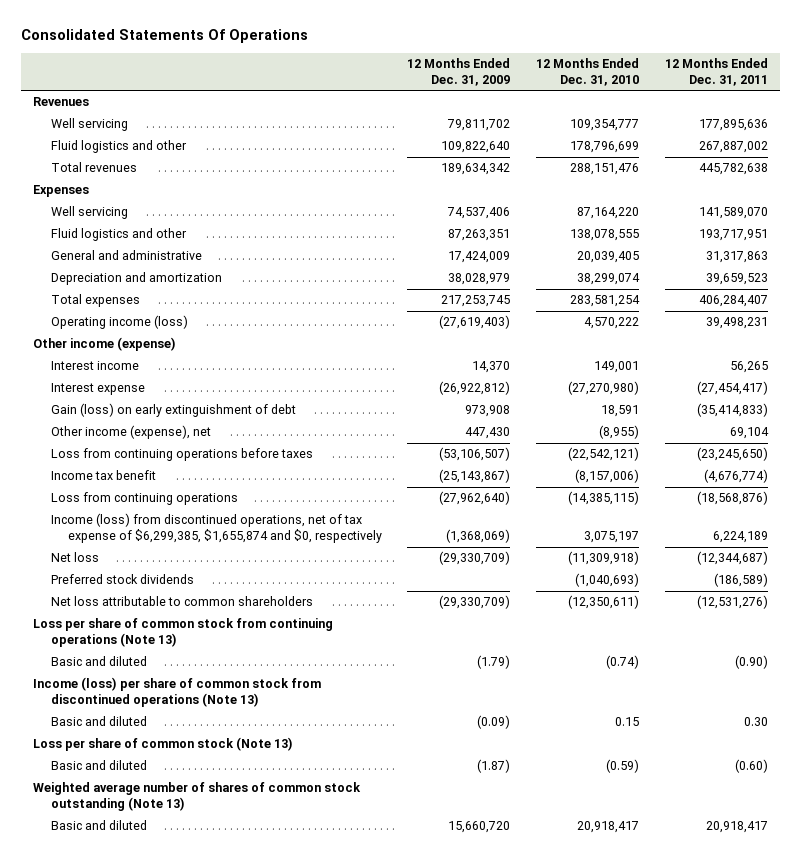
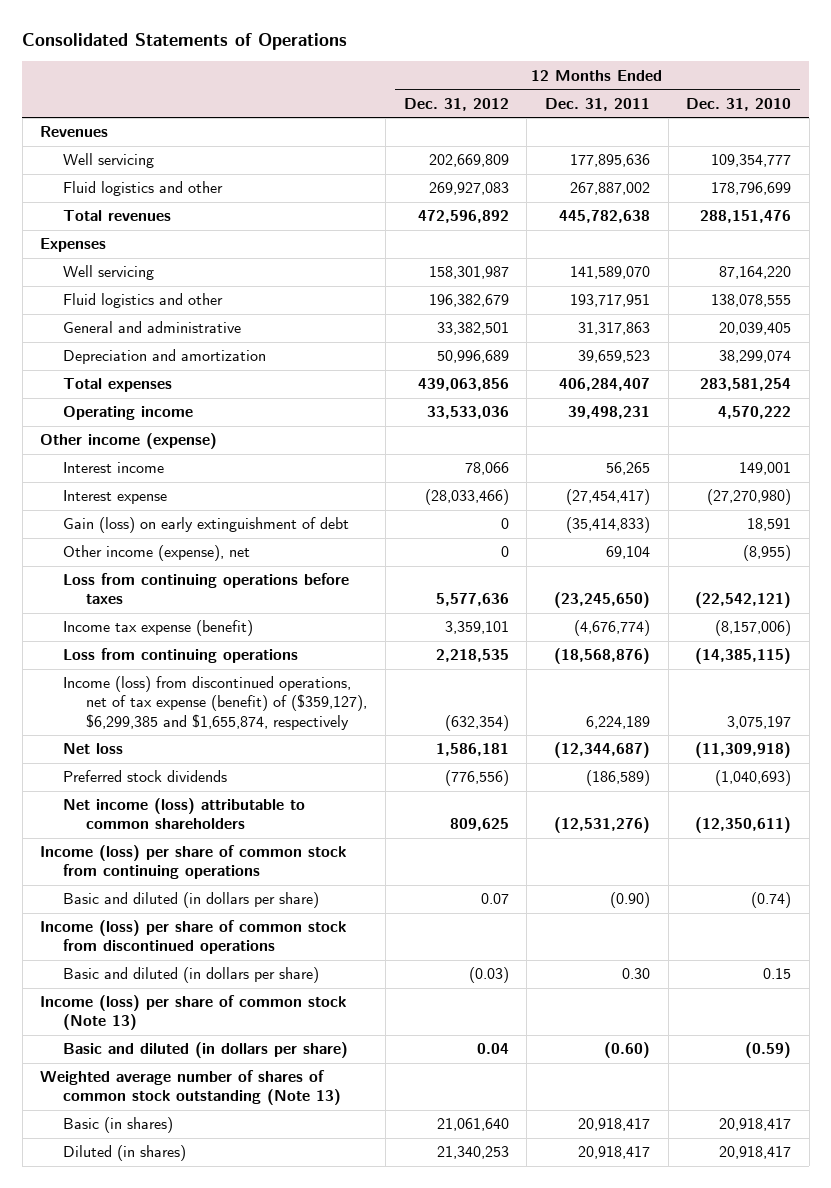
- Consolidated Statements Of Operations
+ Consolidated Statements of Operations
- | 12 Months Ended Dec. 31, 2009 | 12 Months Ended Dec. 31, 2010 | 12 Months Ended Dec. 31, 2011
+ | 12 Months Ended Dec. 31, 2012 | 12 Months Ended Dec. 31, 2011 | 12 Months Ended Dec. 31, 2010
- Operating income (loss) | (27,619,403) | 4,570,222 | 39,498,231
+ Operating income | 33,533,036 | 39,498,231 | 4,570,222
- Income tax benefit | (25,143,867) | (8,157,006) | (4,676,774)
+ Income tax expense (benefit) | 3,359,101 | (4,676,774) | (8,157,006)
- Income (loss) from discontinued operations, net of tax expense of $6,299,385, $1,655,874 and $0, respectively | (1,368,069) | 3,075,197 | 6,224,189
+ Income (loss) from discontinued operations, net of tax expense (benefit) of ($359,127), $6,299,385 and $1,655,874, respectively | (632,354) | 6,224,189 | 3,075,197
- Net loss attributable to common shareholders | (29,330,709) | (12,350,611) | (12,531,276)
- Loss per share of common stock from continuing operations (Note 13)
- Basic and diluted | (1.79) | (0.74) | (0.90)
- Income (loss) per share of common stock from discontinued operations (Note 13)
- Basic and diluted | (0.09) | 0.15 | 0.30
- Loss per share of common stock (Note 13)
- Basic and diluted | (1.87) | (0.59) | (0.60)
+ Net income (loss) attributable to common shareholders | 809,625 | (12,531,276) | (12,350,611)
+ Income (loss) per share of common stock from continuing operations
+ Basic and diluted (in dollars per share) | 0.07 | (0.90) | (0.74)
+ Income (loss) per share of common stock from discontinued operations
+ Basic and diluted (in dollars per share) | (0.03) | 0.30 | 0.15
+ Income (loss) per share of common stock (Note 13)
+ Basic and diluted (in dollars per share) | 0.04 | (0.60) | (0.59)
- Basic and diluted | 15,660,720 | 20,918,417 | 20,918,417
+ Basic (in shares) | 21,061,640 | 20,918,417 | 20,918,417
+ Diluted (in shares) | 21,340,253 | 20,918,417 | 20,918,417

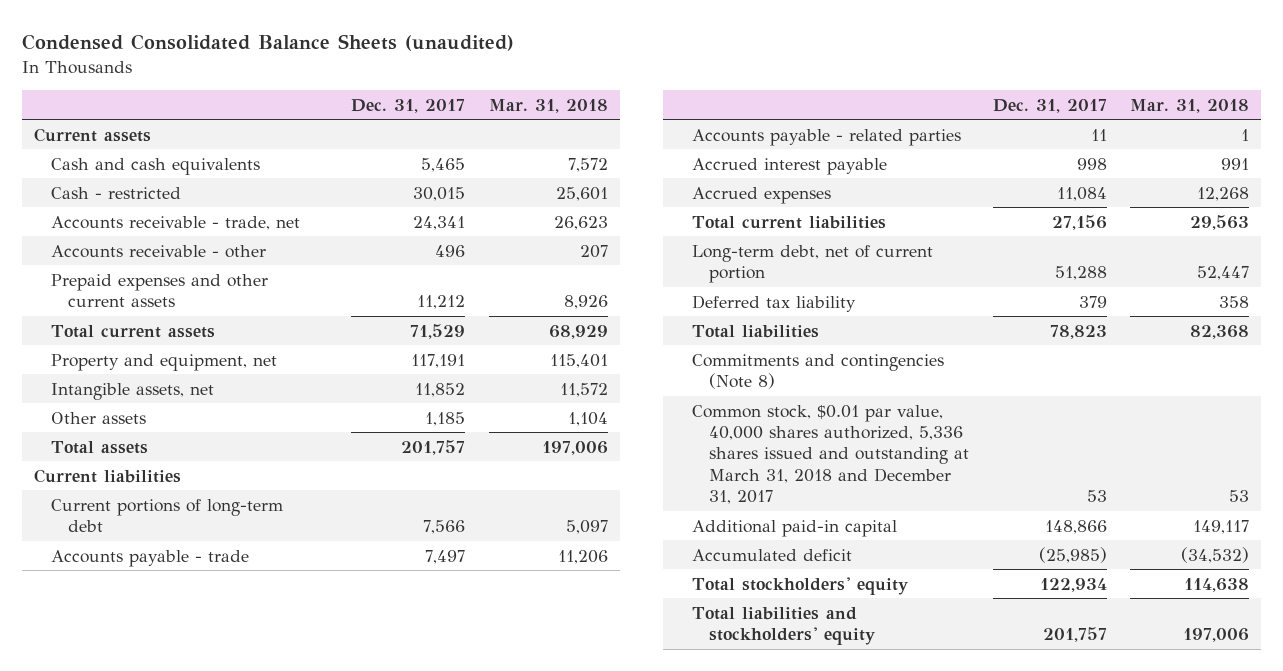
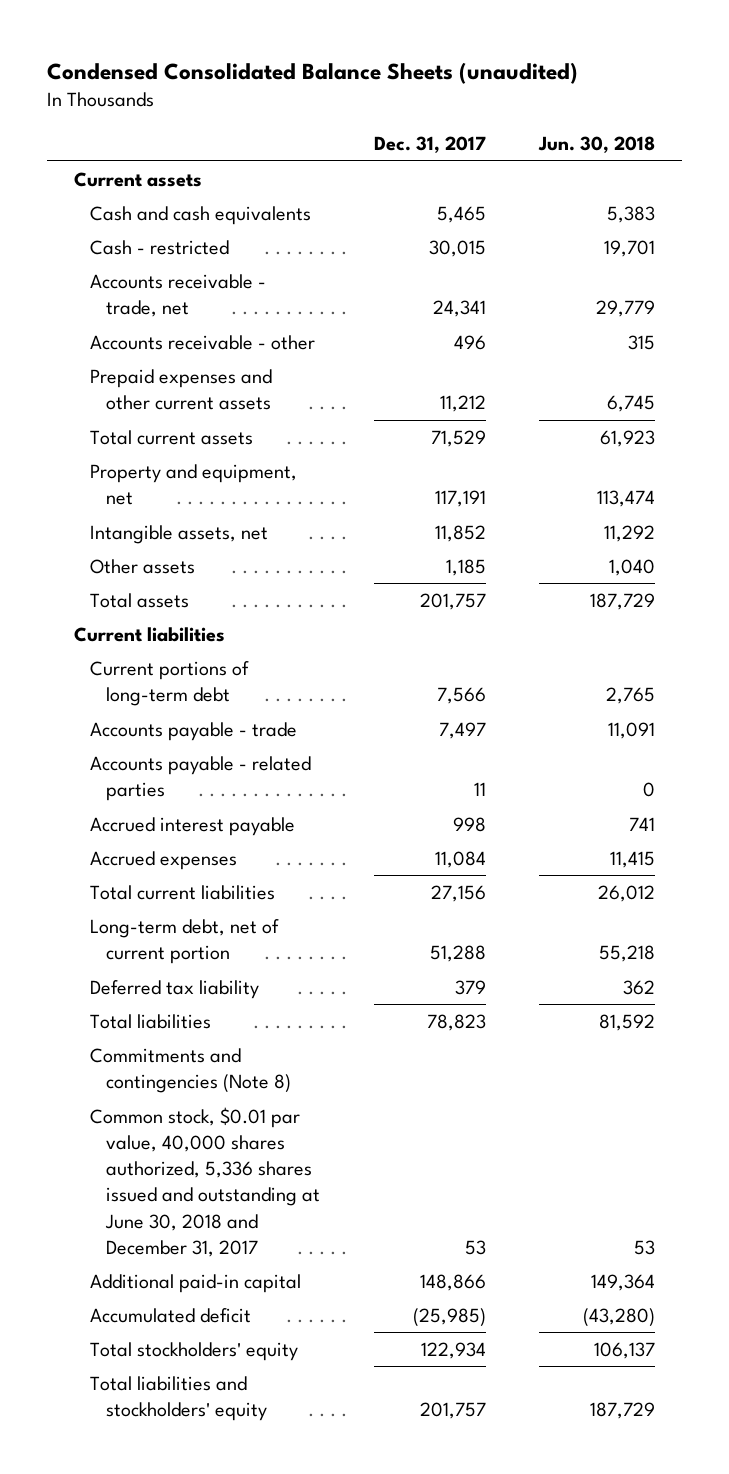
- | Dec. 31, 2017 | Mar. 31, 2018
+ | Dec. 31, 2017 | Jun. 30, 2018
- Common stock, $0.01 par value, 40,000 shares authorized, 5,336 shares issued and outstanding at March 31, 2018 and December 31, 2017 | 53 | 53
+ Common stock, $0.01 par value, 40,000 shares authorized, 5,336 shares issued and outstanding at June 30, 2018 and December 31, 2017 | 53 | 53

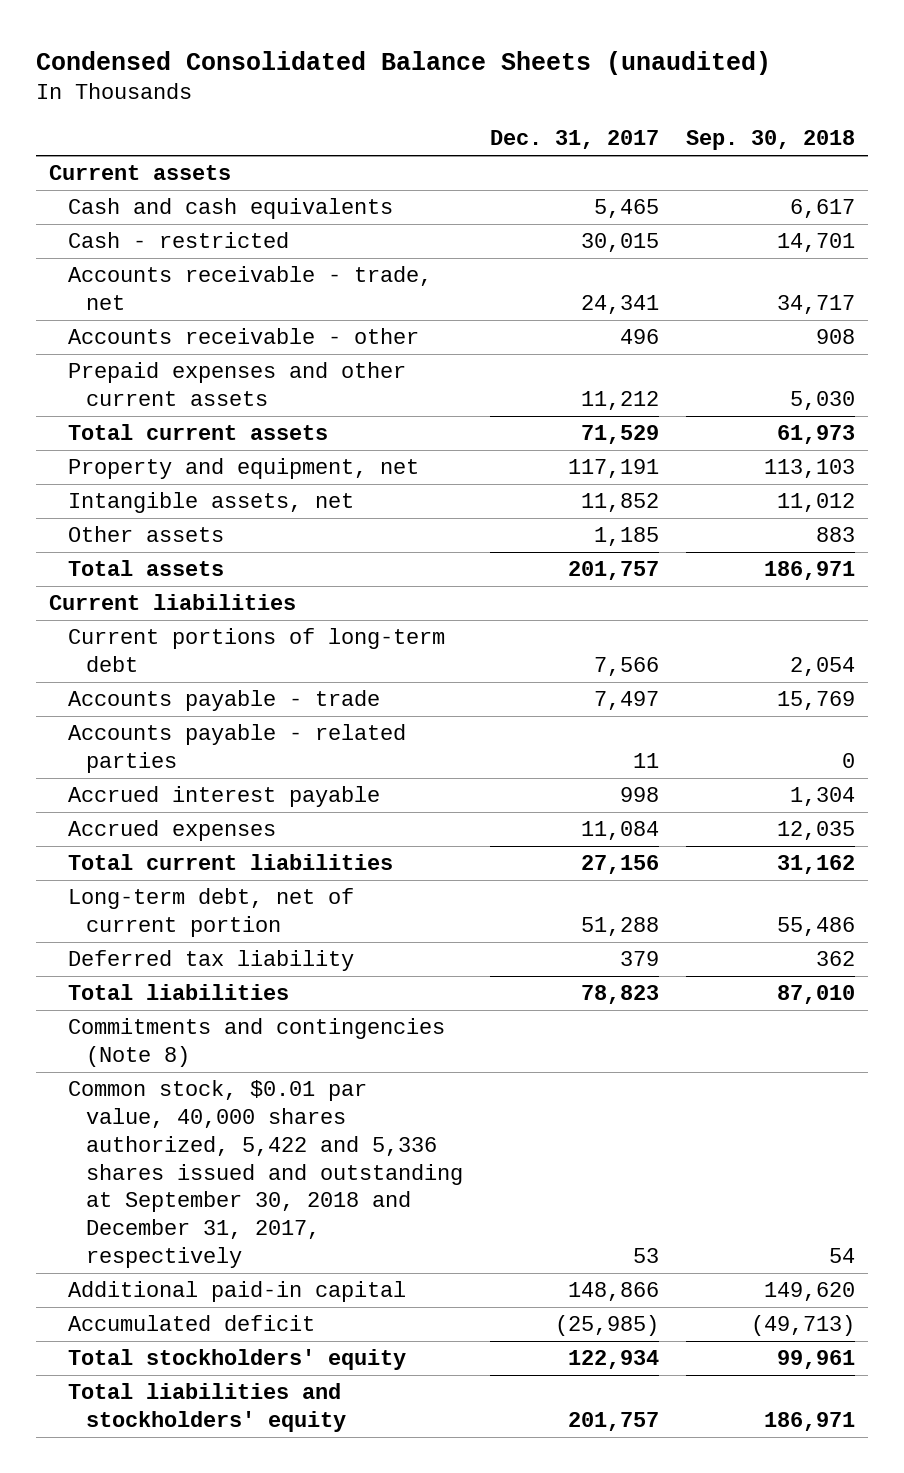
- | Dec. 31, 2017 | Jun. 30, 2018
+ | Dec. 31, 2017 | Sep. 30, 2018
- Common stock, $0.01 par value, 40,000 shares authorized, 5,336 shares issued and outstanding at June 30, 2018 and December 31, 2017 | 53 | 53
+ Common stock, $0.01 par value, 40,000 shares authorized, 5,422 and 5,336 shares issued and outstanding at September 30, 2018 and December 31, 2017, respectively | 53 | 54

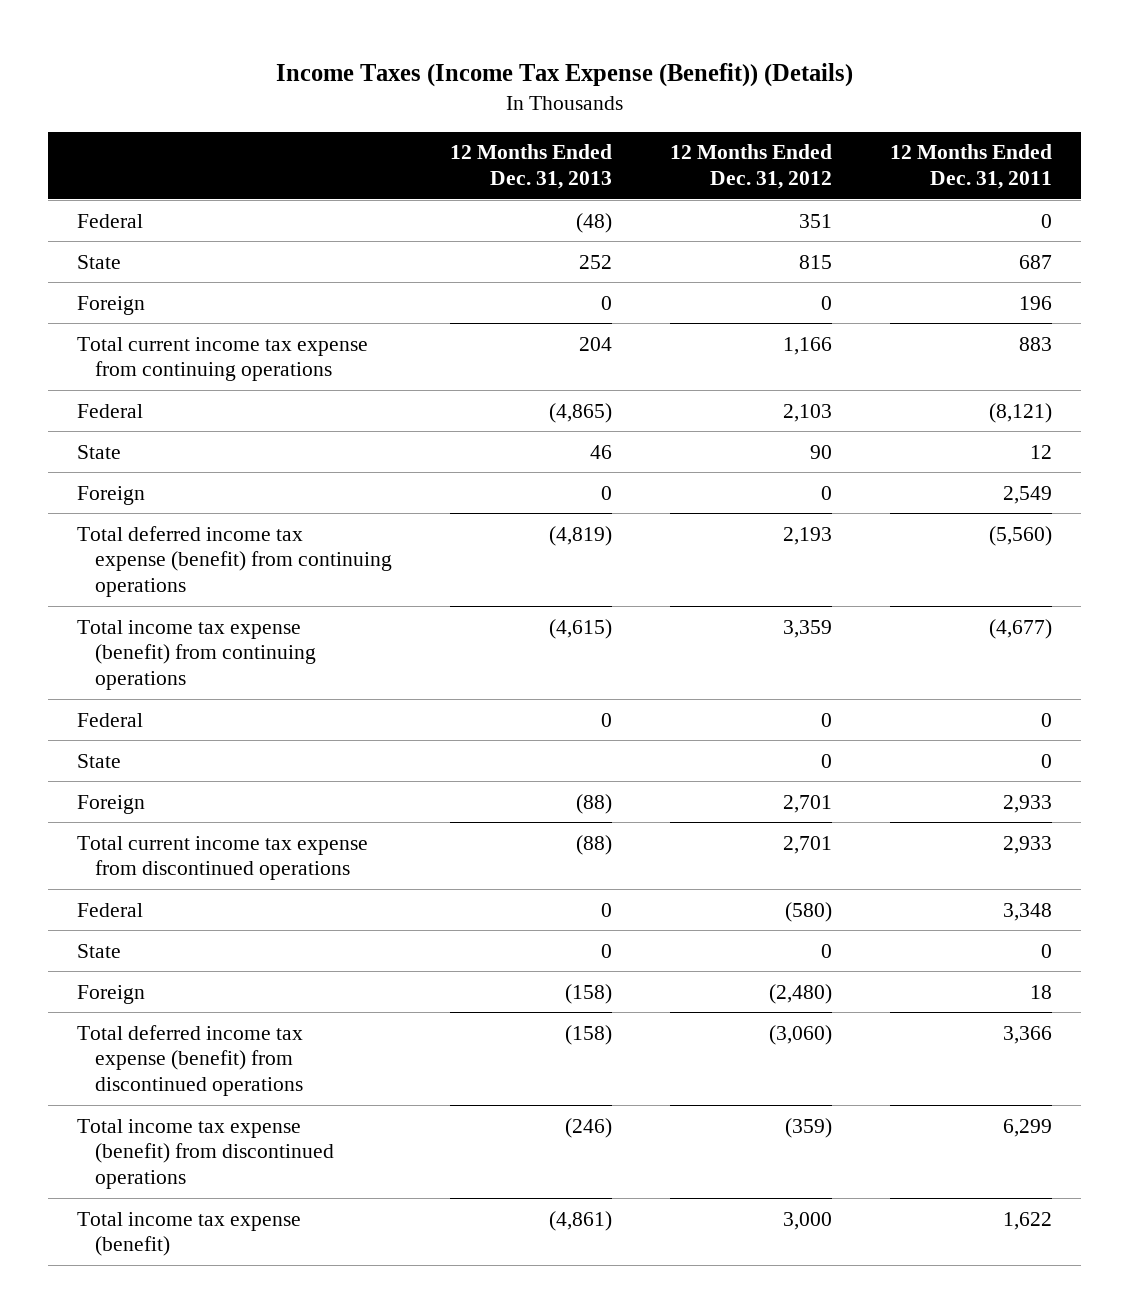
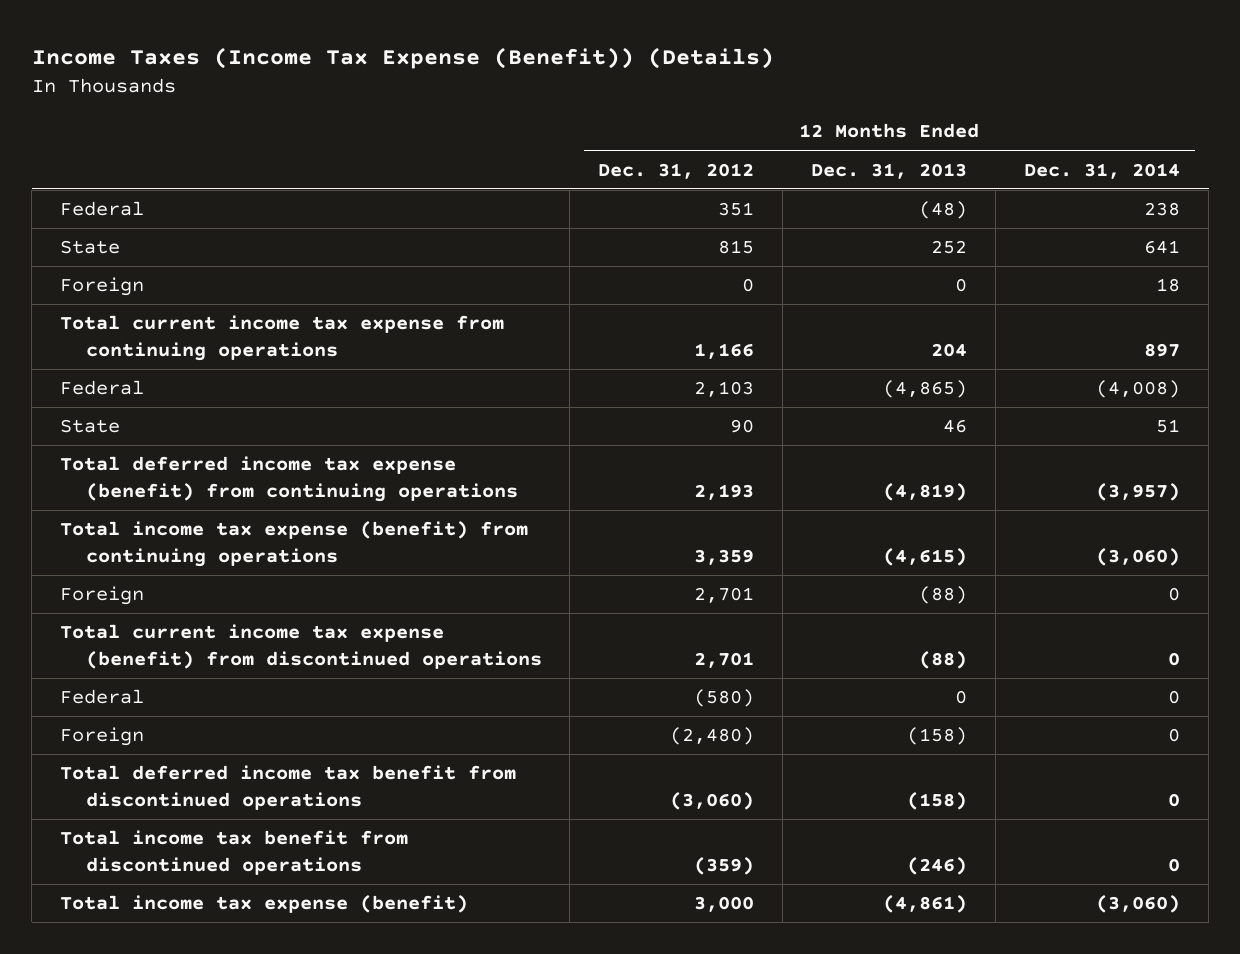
- | 12 Months Ended Dec. 31, 2013 | 12 Months Ended Dec. 31, 2012 | 12 Months Ended Dec. 31, 2011
+ | 12 Months Ended Dec. 31, 2012 | 12 Months Ended Dec. 31, 2013 | 12 Months Ended Dec. 31, 2014
- Foreign | 0 | 0 | 2,549
- Federal | 0 | 0 | 0
- State | | 0 | 0
- Total current income tax expense from discontinued operations | (88) | 2,701 | 2,933
+ Total current income tax expense (benefit) from discontinued operations | 2,701 | (88) | 0
- State | 0 | 0 | 0
- Total deferred income tax expense (benefit) from discontinued operations | (158) | (3,060) | 3,366
- Total income tax expense (benefit) from discontinued operations | (246) | (359) | 6,299
+ Total deferred income tax benefit from discontinued operations | (3,060) | (158) | 0
+ Total income tax benefit from discontinued operations | (359) | (246) | 0

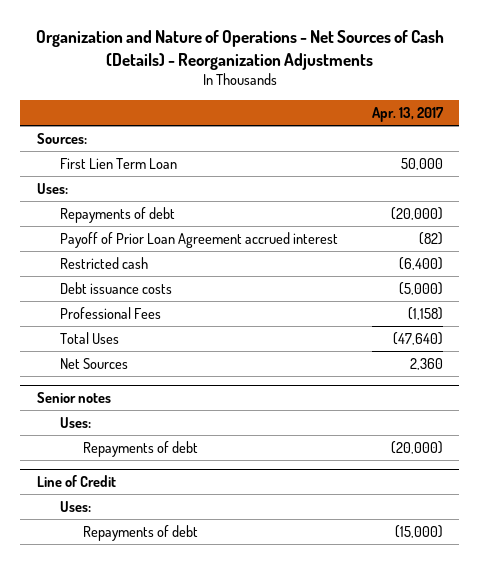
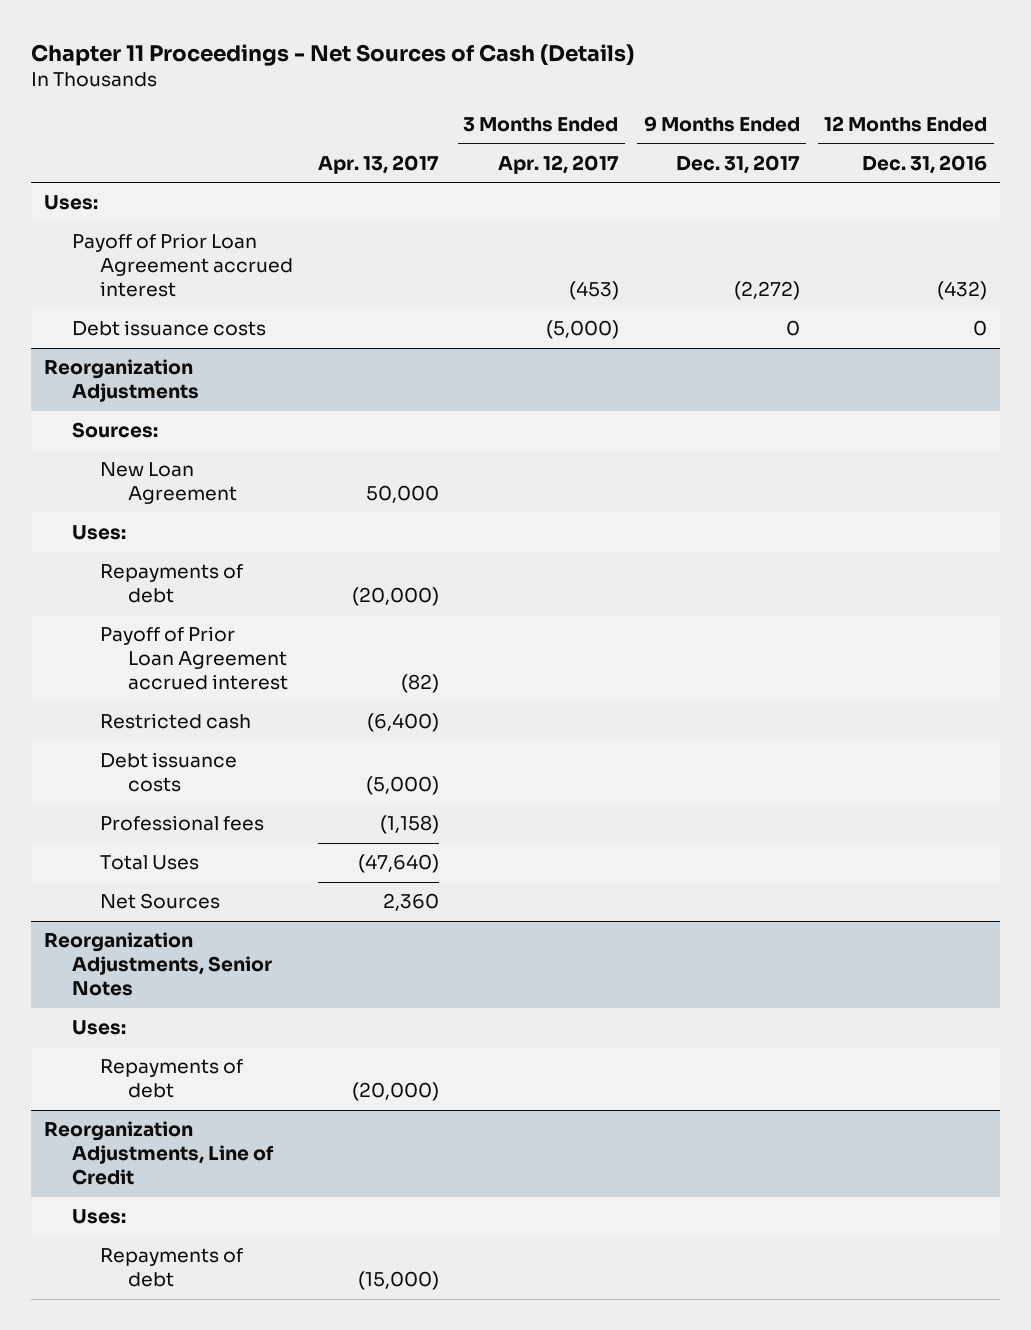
- Organization and Nature of Operations - Net Sources of Cash (Details) - Reorganization Adjustments
+ Chapter 11 Proceedings - Net Sources of Cash (Details)
- | Apr. 13, 2017
+ | Apr. 13, 2017 | 3 Months Ended Apr. 12, 2017 | 9 Months Ended Dec. 31, 2017 | 12 Months Ended Dec. 31, 2016
+ Uses:
+ Payoff of Prior Loan Agreement accrued interest | | (453) | (2,272) | (432)
+ Debt issuance costs | | (5,000) | 0 | 0
+ Reorganization Adjustments
- First Lien Term Loan | 50,000
+ New Loan Agreement | 50,000 | | |
- Professional Fees | (1,158)
+ Professional fees | (1,158) | | |
- Senior notes
+ Reorganization Adjustments, Senior Notes
- Line of Credit
+ Reorganization Adjustments, Line of Credit

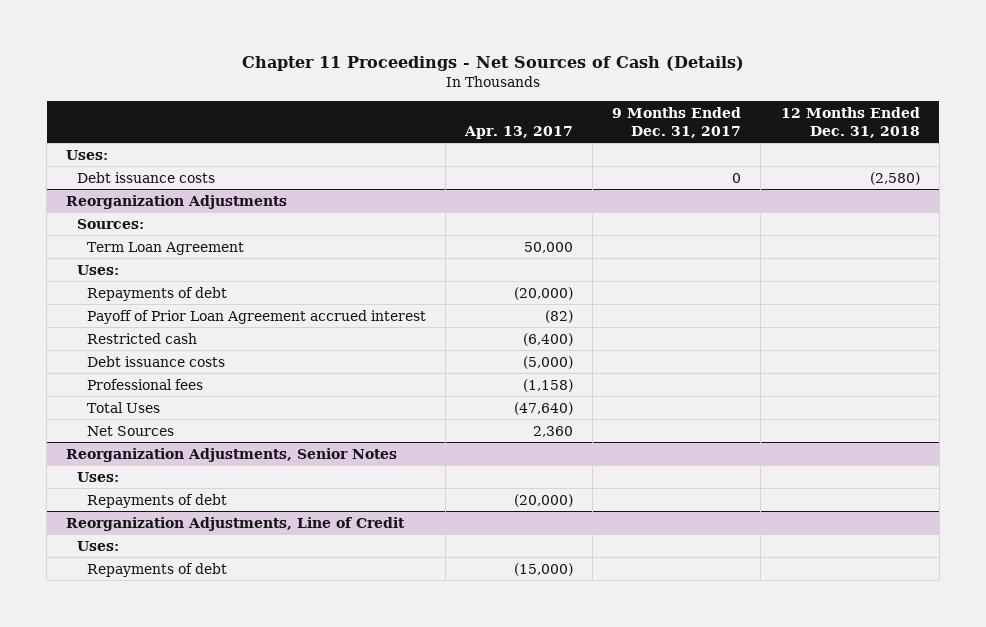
- | Apr. 13, 2017 | 3 Months Ended Apr. 12, 2017 | 9 Months Ended Dec. 31, 2017 | 12 Months Ended Dec. 31, 2016
+ | Apr. 13, 2017 | 9 Months Ended Dec. 31, 2017 | 12 Months Ended Dec. 31, 2018
- Payoff of Prior Loan Agreement accrued interest | | (453) | (2,272) | (432)
@ Reorganization Adjustments
- New Loan Agreement | 50,000 | | |
+ Term Loan Agreement | 50,000 | |

